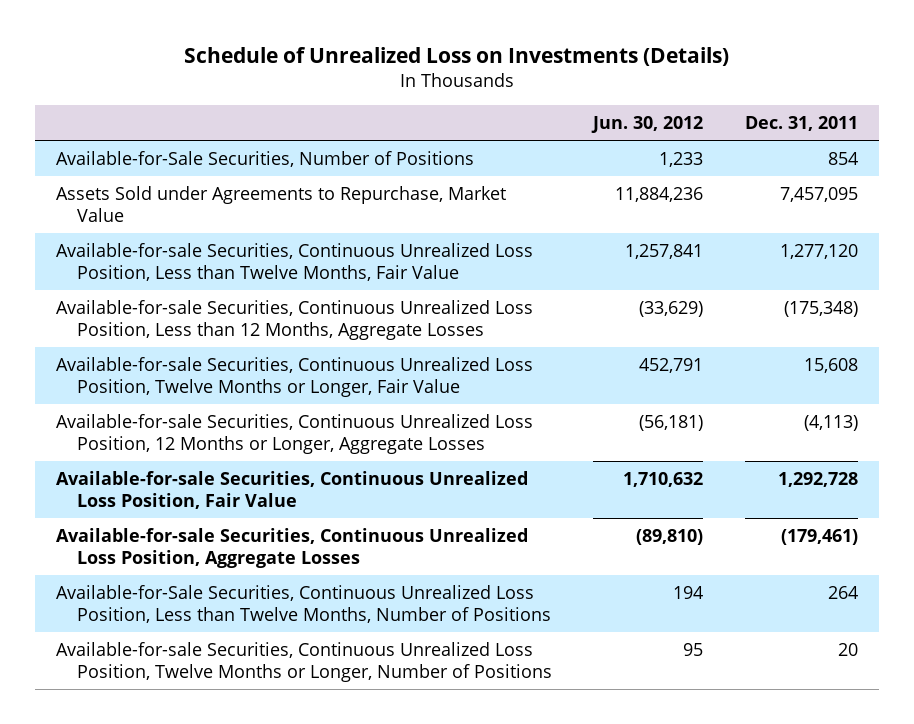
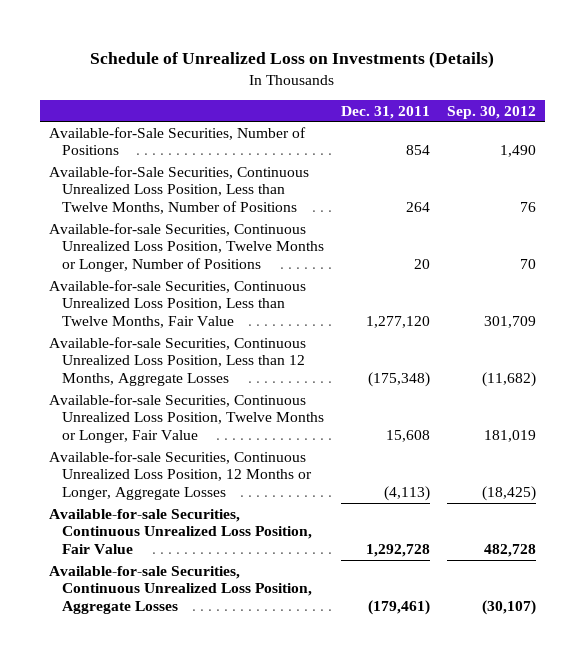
- | Jun. 30, 2012 | Dec. 31, 2011
+ | Dec. 31, 2011 | Sep. 30, 2012
- Assets Sold under Agreements to Repurchase, Market Value | 11,884,236 | 7,457,095
moved up: Available-for-Sale Securities, Continuous Unrealized Loss Position, Less than Twelve Months, Number of Positions | 264 | 76
moved up: Available-for-sale Securities, Continuous Unrealized Loss Position, Twelve Months or Longer, Number of Positions | 20 | 70

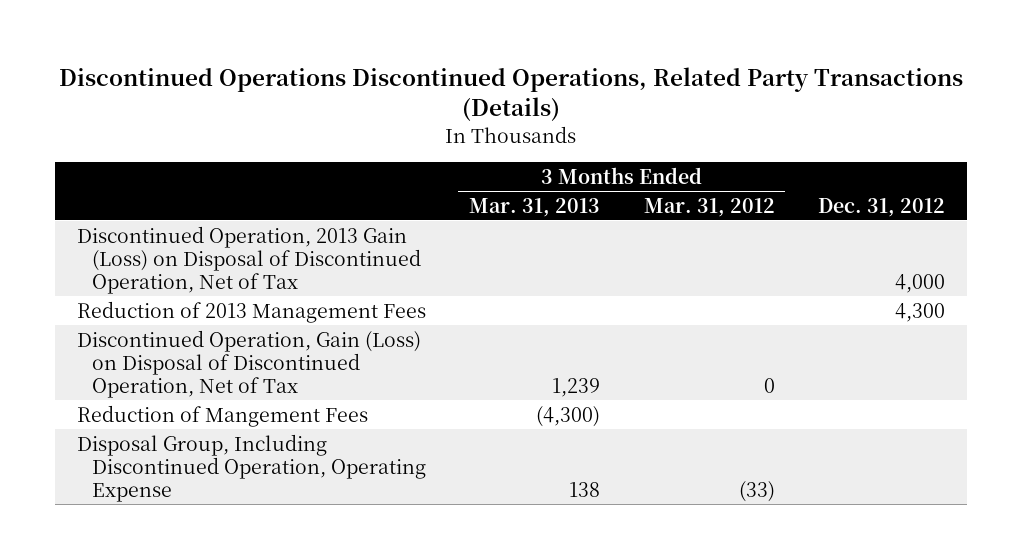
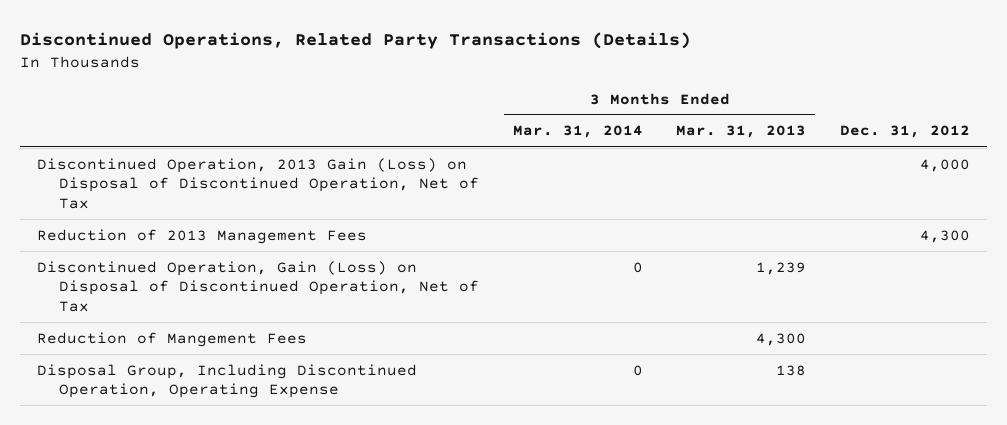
- Discontinued Operations Discontinued Operations, Related Party Transactions (Details)
+ Discontinued Operations, Related Party Transactions (Details)
- | 3 Months Ended Mar. 31, 2013 | 3 Months Ended Mar. 31, 2012 | Dec. 31, 2012
+ | 3 Months Ended Mar. 31, 2014 | 3 Months Ended Mar. 31, 2013 | Dec. 31, 2012
- Reduction of Mangement Fees | (4,300) | |
+ Reduction of Mangement Fees | | 4,300 |

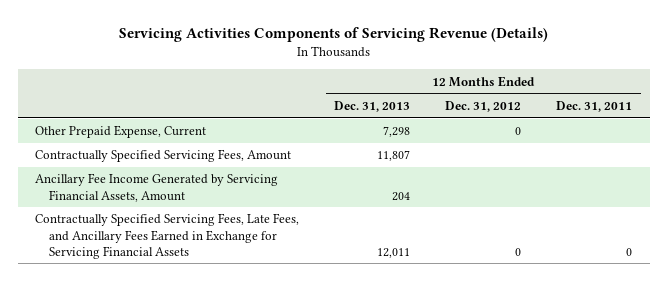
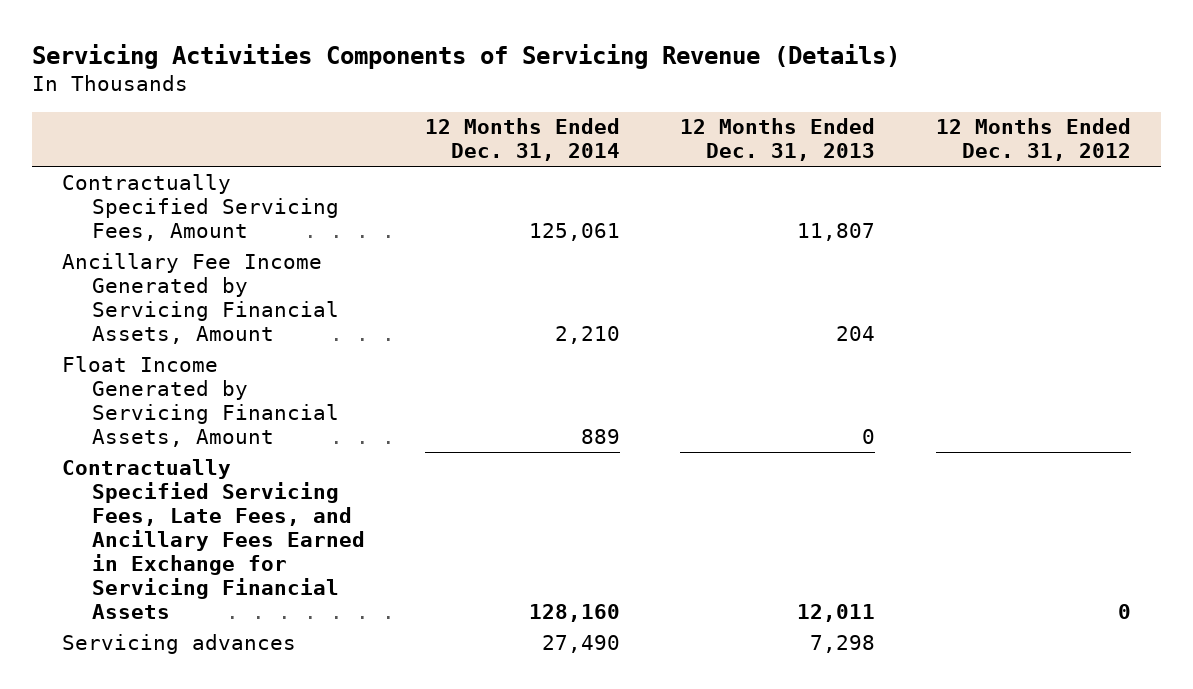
- | 12 Months Ended Dec. 31, 2013 | 12 Months Ended Dec. 31, 2012 | 12 Months Ended Dec. 31, 2011
+ | 12 Months Ended Dec. 31, 2014 | 12 Months Ended Dec. 31, 2013 | 12 Months Ended Dec. 31, 2012
- Other Prepaid Expense, Current | 7,298 | 0 |
+ Float Income Generated by Servicing Financial Assets, Amount | 889 | 0 |
+ Servicing advances | 27,490 | 7,298 |

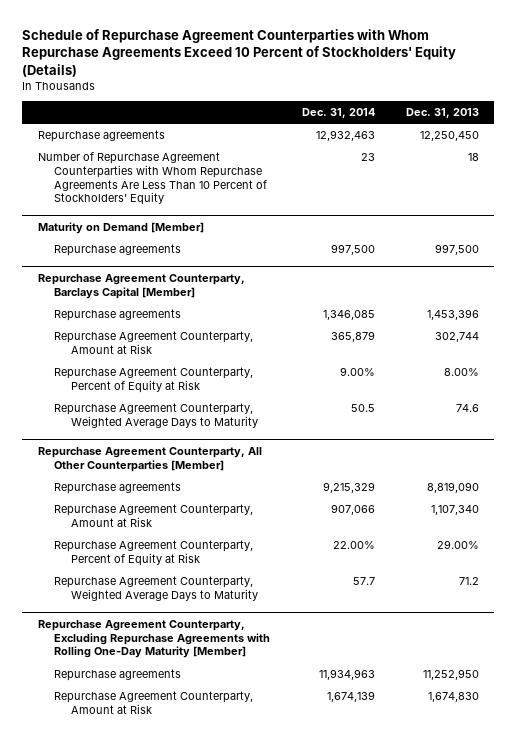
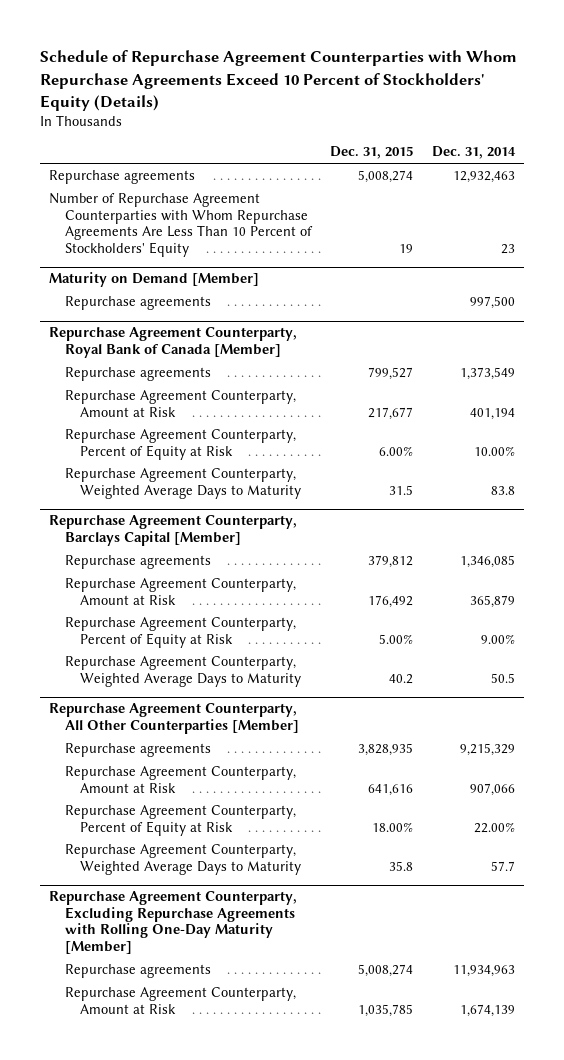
- | Dec. 31, 2014 | Dec. 31, 2013
+ | Dec. 31, 2015 | Dec. 31, 2014
+ Repurchase Agreement Counterparty, Royal Bank of Canada [Member]
+ Repurchase agreements | 799,527 | 1,373,549
+ Repurchase Agreement Counterparty, Amount at Risk | 217,677 | 401,194
+ Repurchase Agreement Counterparty, Percent of Equity at Risk | 6.00% | 10.00%
+ Repurchase Agreement Counterparty, Weighted Average Days to Maturity | 31.5 | 83.8

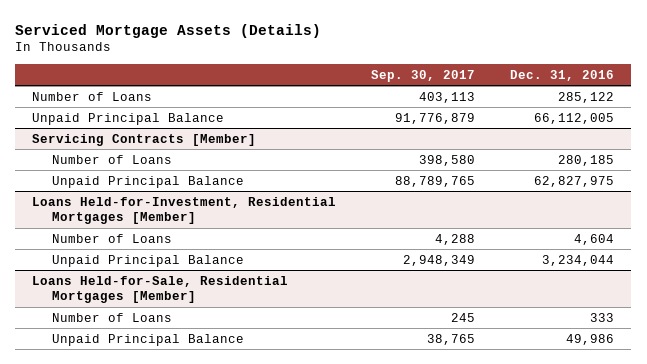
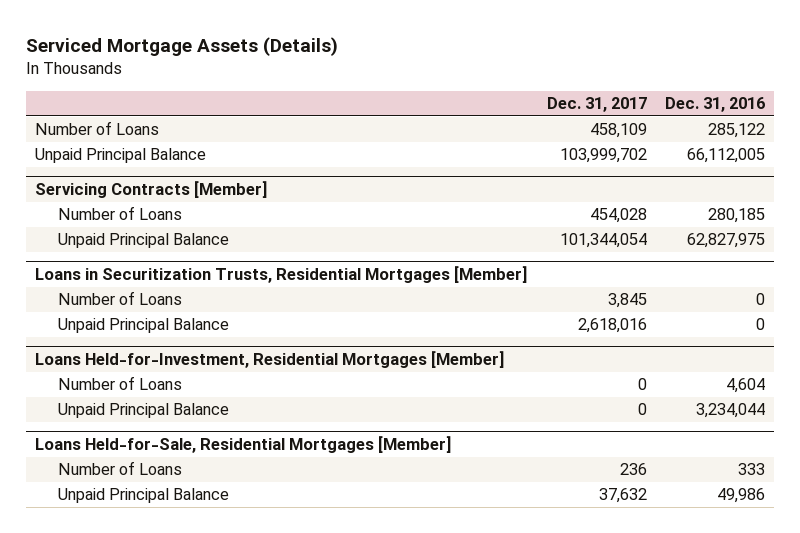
- | Sep. 30, 2017 | Dec. 31, 2016
+ | Dec. 31, 2017 | Dec. 31, 2016
+ Loans in Securitization Trusts, Residential Mortgages [Member]
+ Number of Loans | 3,845 | 0
+ Unpaid Principal Balance | 2,618,016 | 0

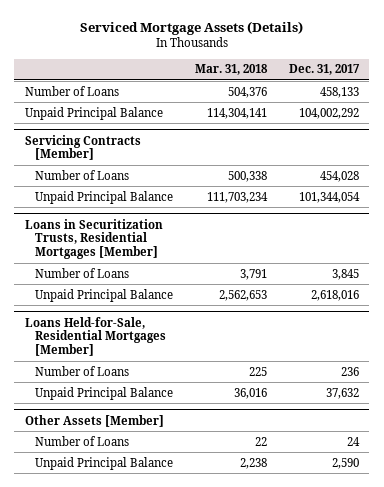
- | Dec. 31, 2017 | Dec. 31, 2016
+ | Mar. 31, 2018 | Dec. 31, 2017
- Number of Loans | 458,109 | 285,122
- Unpaid Principal Balance | 103,999,702 | 66,112,005
+ Number of Loans | 504,376 | 458,133
+ Unpaid Principal Balance | 114,304,141 | 104,002,292
- Loans Held-for-Investment, Residential Mortgages [Member]
- Number of Loans | 0 | 4,604
- Unpaid Principal Balance | 0 | 3,234,044
+ Other Assets [Member]
+ Number of Loans | 22 | 24
+ Unpaid Principal Balance | 2,238 | 2,590

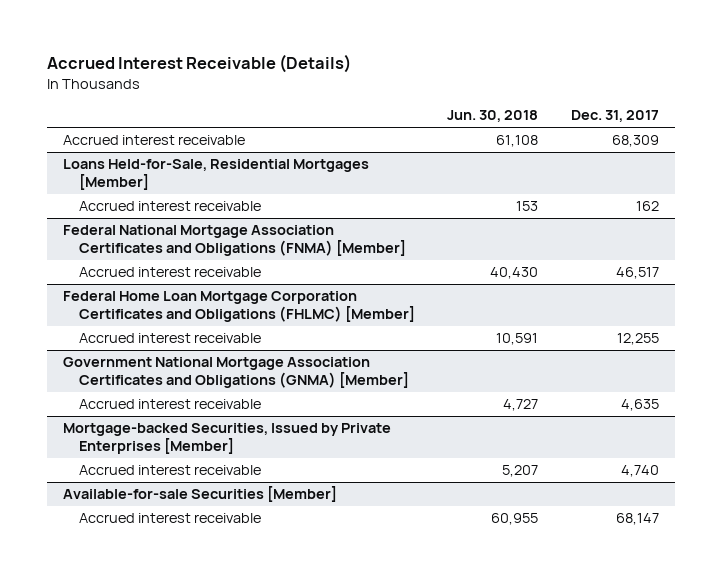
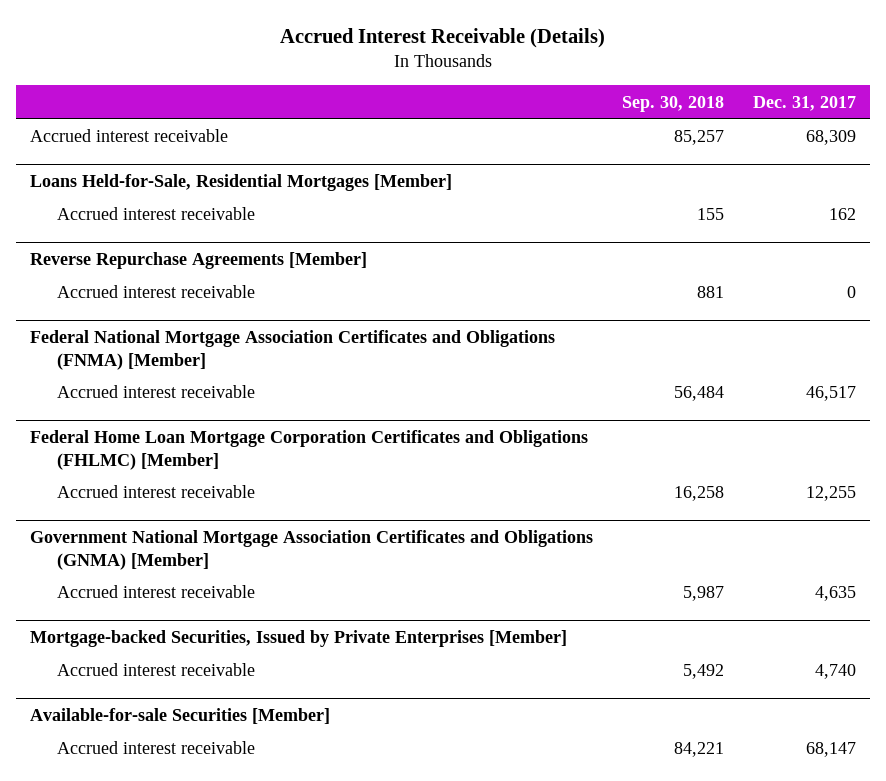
- | Jun. 30, 2018 | Dec. 31, 2017
+ | Sep. 30, 2018 | Dec. 31, 2017
+ Reverse Repurchase Agreements [Member]
+ Accrued interest receivable | 881 | 0

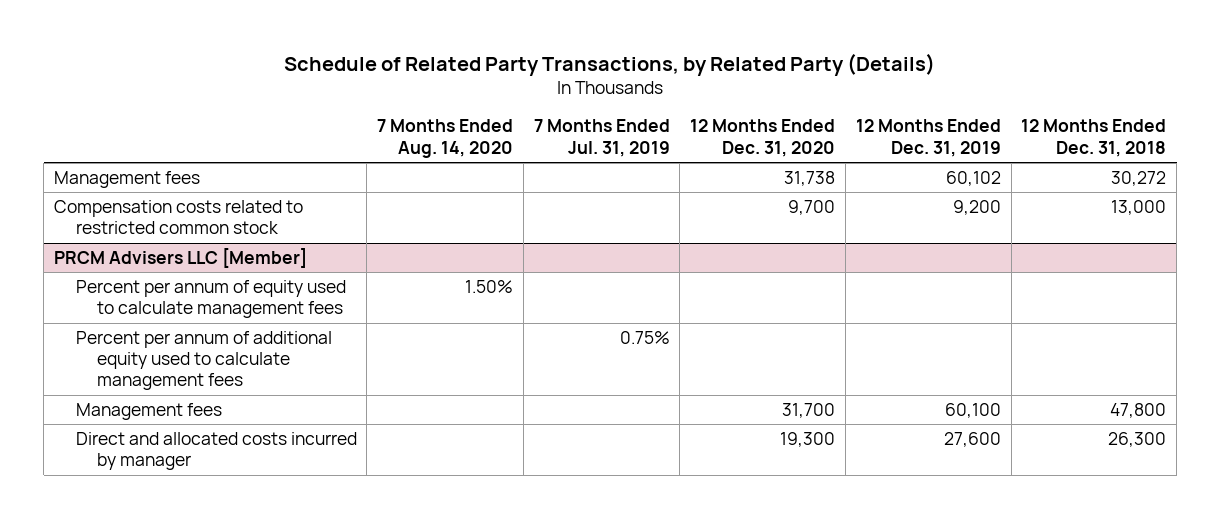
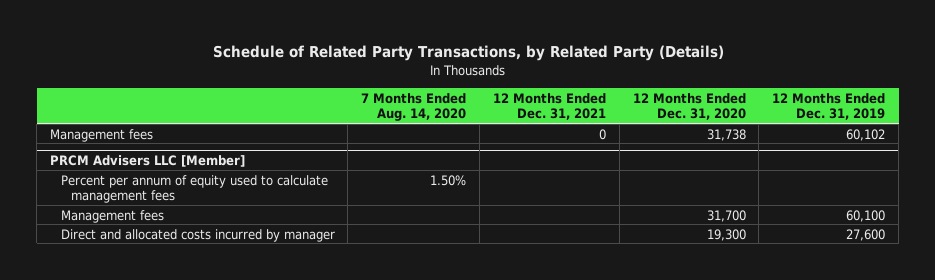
- | 7 Months Ended Aug. 14, 2020 | 7 Months Ended Jul. 31, 2019 | 12 Months Ended Dec. 31, 2020 | 12 Months Ended Dec. 31, 2019 | 12 Months Ended Dec. 31, 2018
+ | 7 Months Ended Aug. 14, 2020 | 12 Months Ended Dec. 31, 2021 | 12 Months Ended Dec. 31, 2020 | 12 Months Ended Dec. 31, 2019
- Compensation costs related to restricted common stock | | | 9,700 | 9,200 | 13,000
@ PRCM Advisers LLC [Member]
- Percent per annum of additional equity used to calculate management fees | | 0.75% | | |

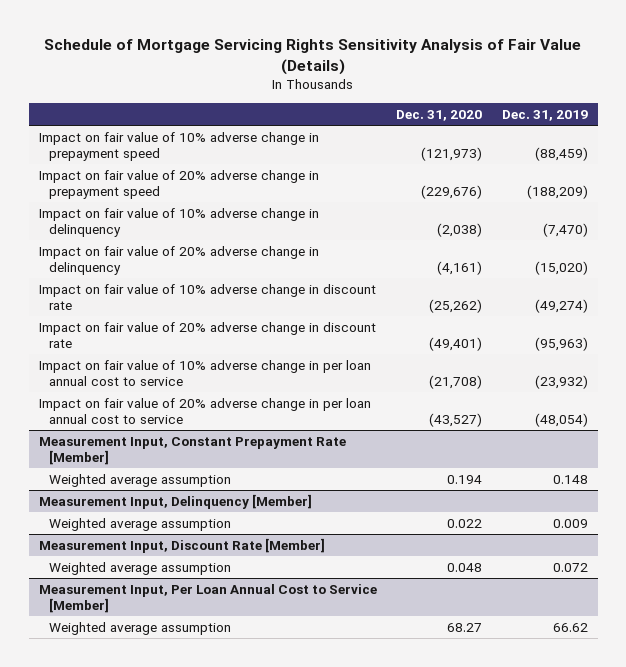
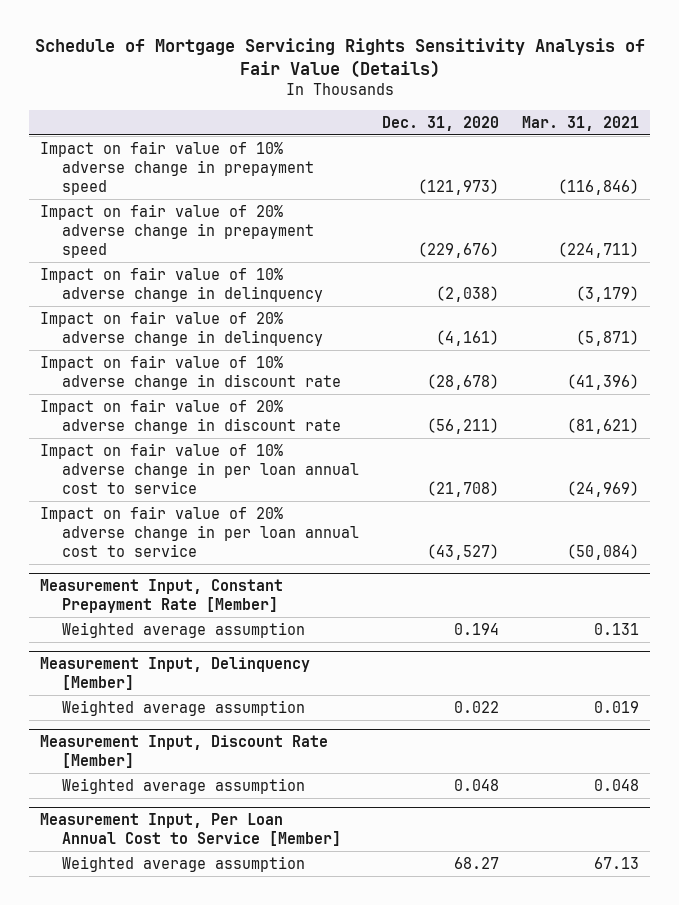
- | Dec. 31, 2020 | Dec. 31, 2019
+ | Dec. 31, 2020 | Mar. 31, 2021
- Impact on fair value of 10% adverse change in discount rate | (25,262) | (49,274)
- Impact on fair value of 20% adverse change in discount rate | (49,401) | (95,963)
+ Impact on fair value of 10% adverse change in discount rate | (28,678) | (41,396)
+ Impact on fair value of 20% adverse change in discount rate | (56,211) | (81,621)

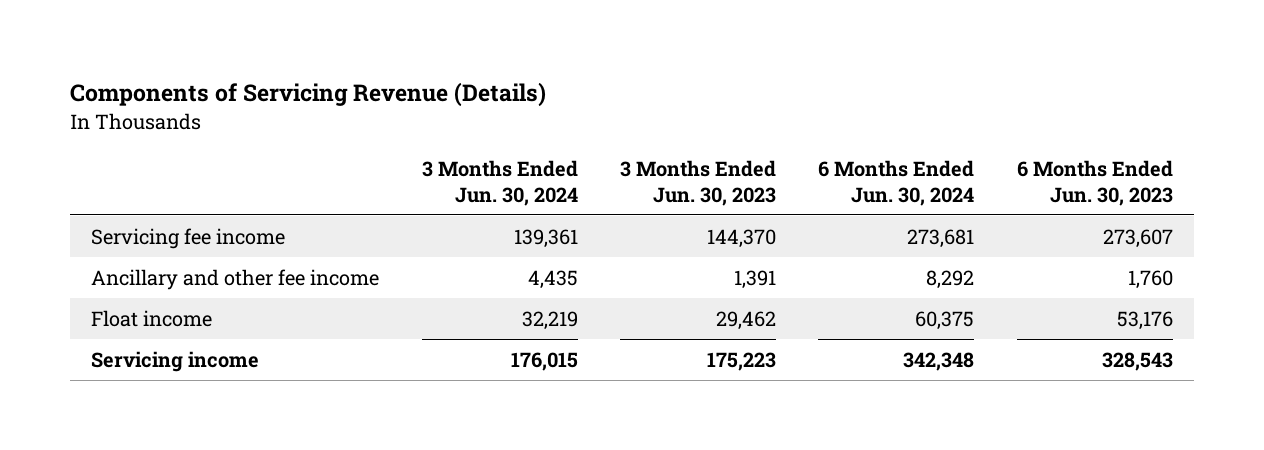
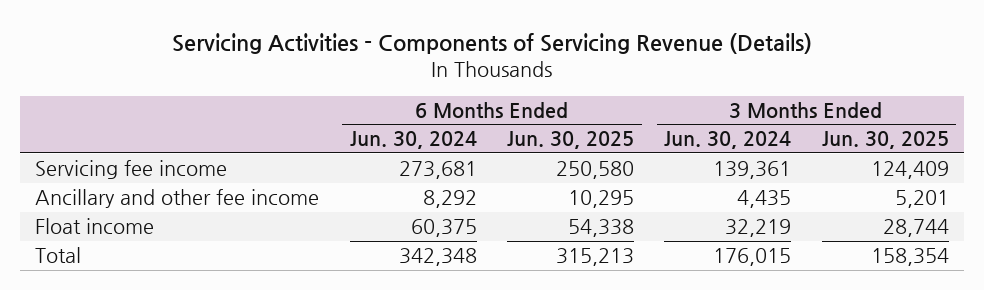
- Components of Servicing Revenue (Details)
+ Servicing Activities - Components of Servicing Revenue (Details)
- | 3 Months Ended Jun. 30, 2024 | 3 Months Ended Jun. 30, 2023 | 6 Months Ended Jun. 30, 2024 | 6 Months Ended Jun. 30, 2023
+ | 6 Months Ended Jun. 30, 2024 | 6 Months Ended Jun. 30, 2025 | 3 Months Ended Jun. 30, 2024 | 3 Months Ended Jun. 30, 2025
- Servicing income | 176,015 | 175,223 | 342,348 | 328,543
+ Total | 342,348 | 315,213 | 176,015 | 158,354

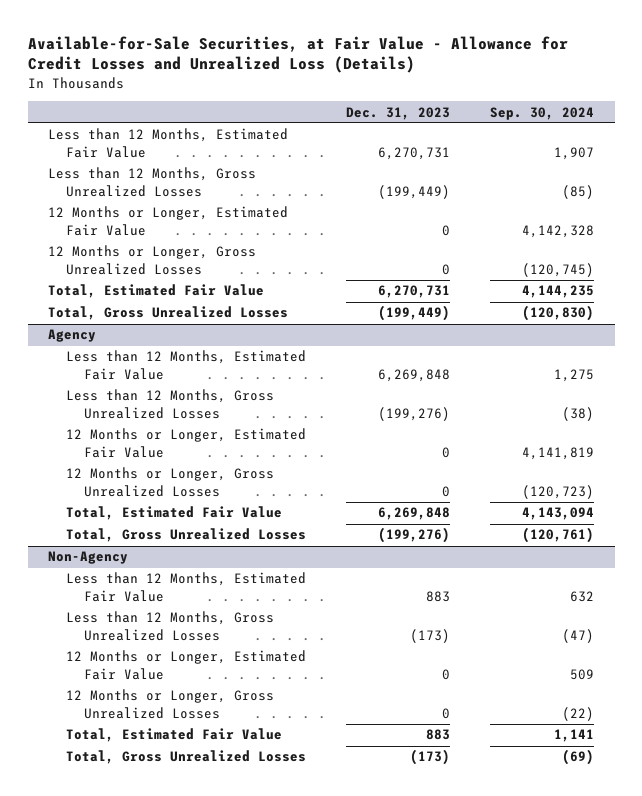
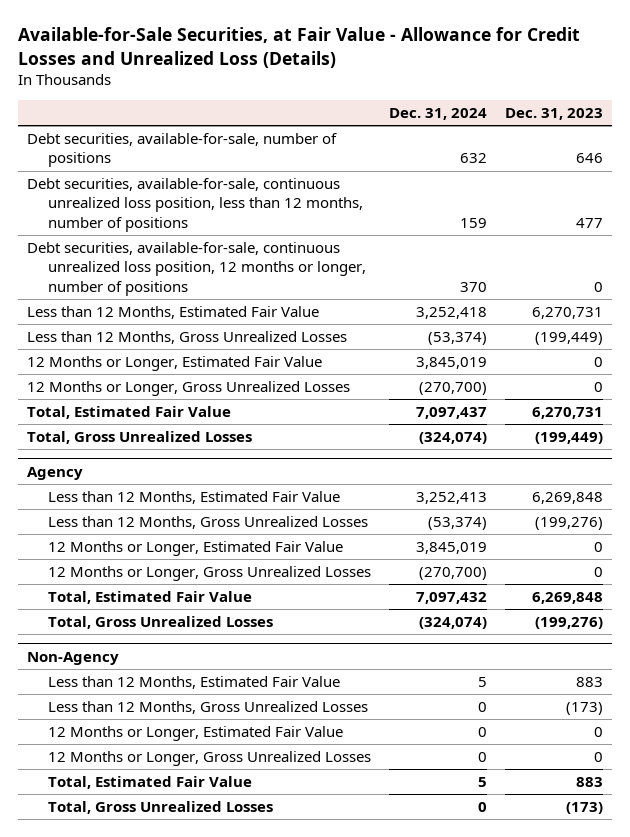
- | Dec. 31, 2023 | Sep. 30, 2024
+ | Dec. 31, 2024 | Dec. 31, 2023
+ Debt securities, available-for-sale, number of positions | 632 | 646
+ Debt securities, available-for-sale, continuous unrealized loss position, less than 12 months, number of positions | 159 | 477
+ Debt securities, available-for-sale, continuous unrealized loss position, 12 months or longer, number of positions | 370 | 0

